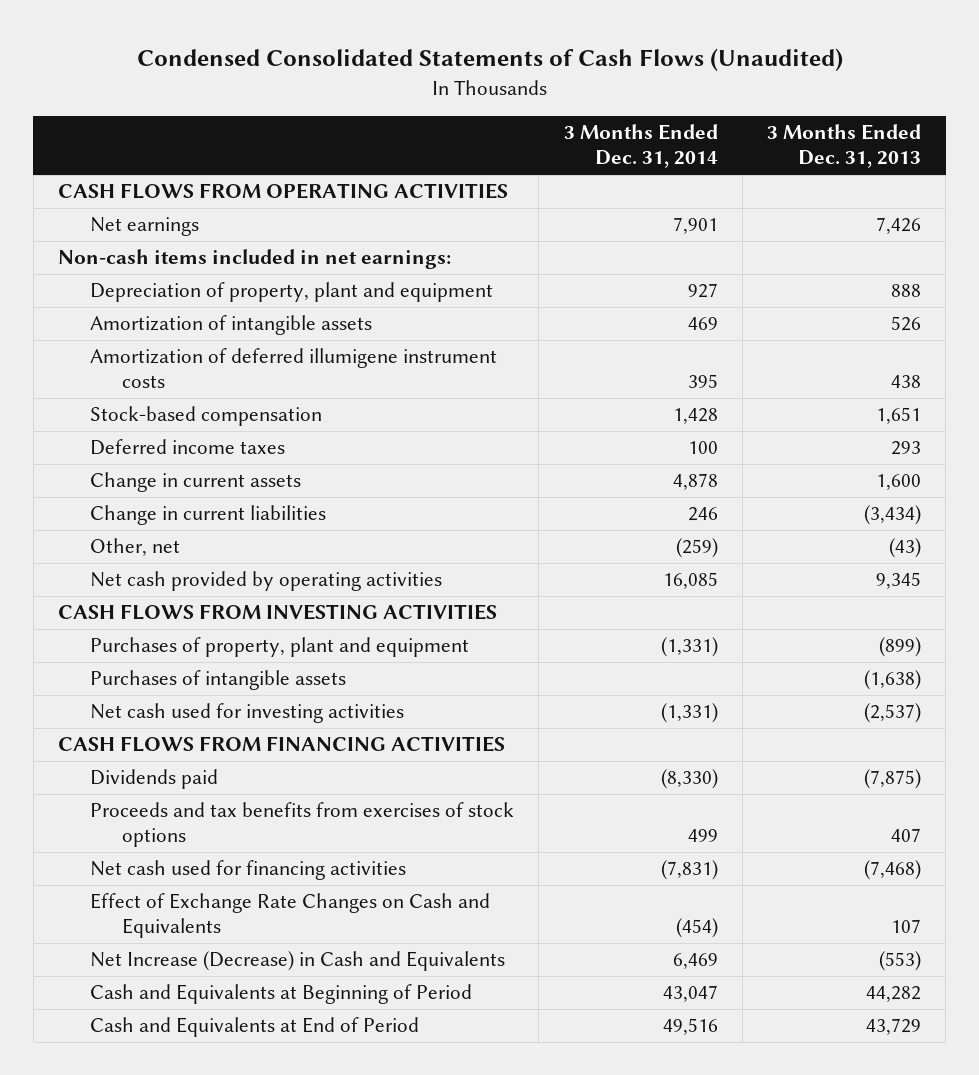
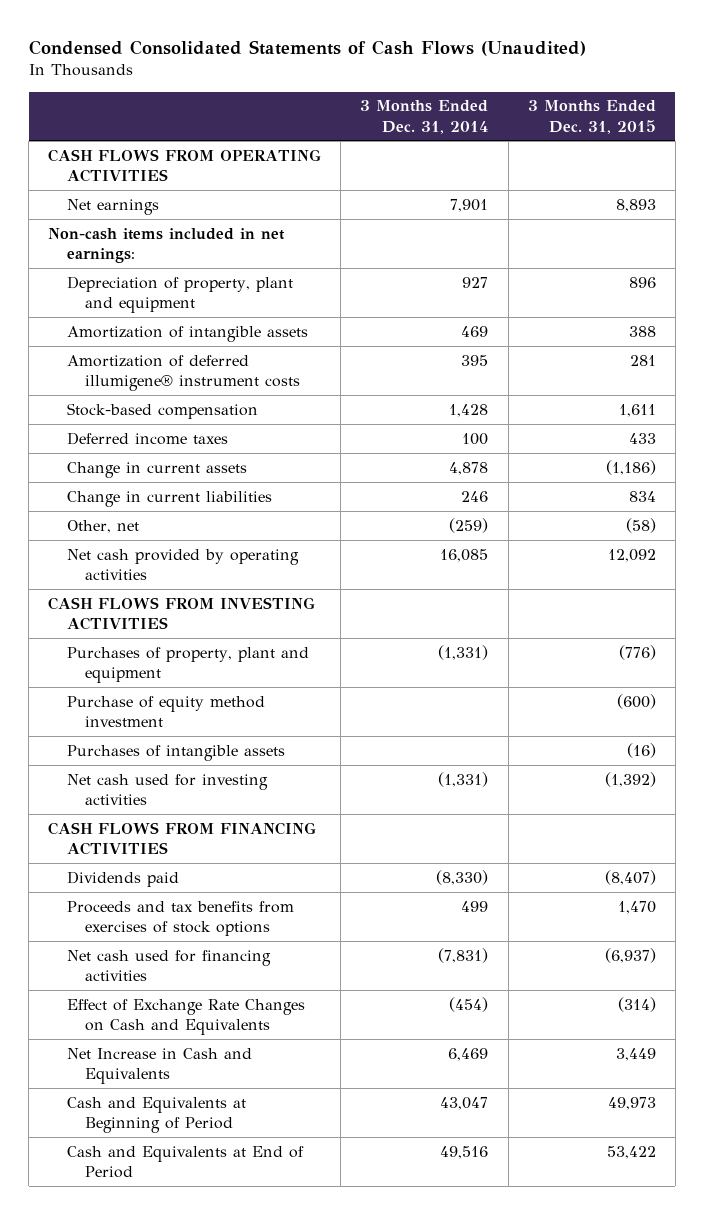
- | 3 Months Ended Dec. 31, 2014 | 3 Months Ended Dec. 31, 2013
+ | 3 Months Ended Dec. 31, 2014 | 3 Months Ended Dec. 31, 2015
- Amortization of deferred illumigene instrument costs | 395 | 438
+ Amortization of deferred illumigene® instrument costs | 395 | 281
+ Purchase of equity method investment | | (600)
- Net Increase (Decrease) in Cash and Equivalents | 6,469 | (553)
+ Net Increase in Cash and Equivalents | 6,469 | 3,449

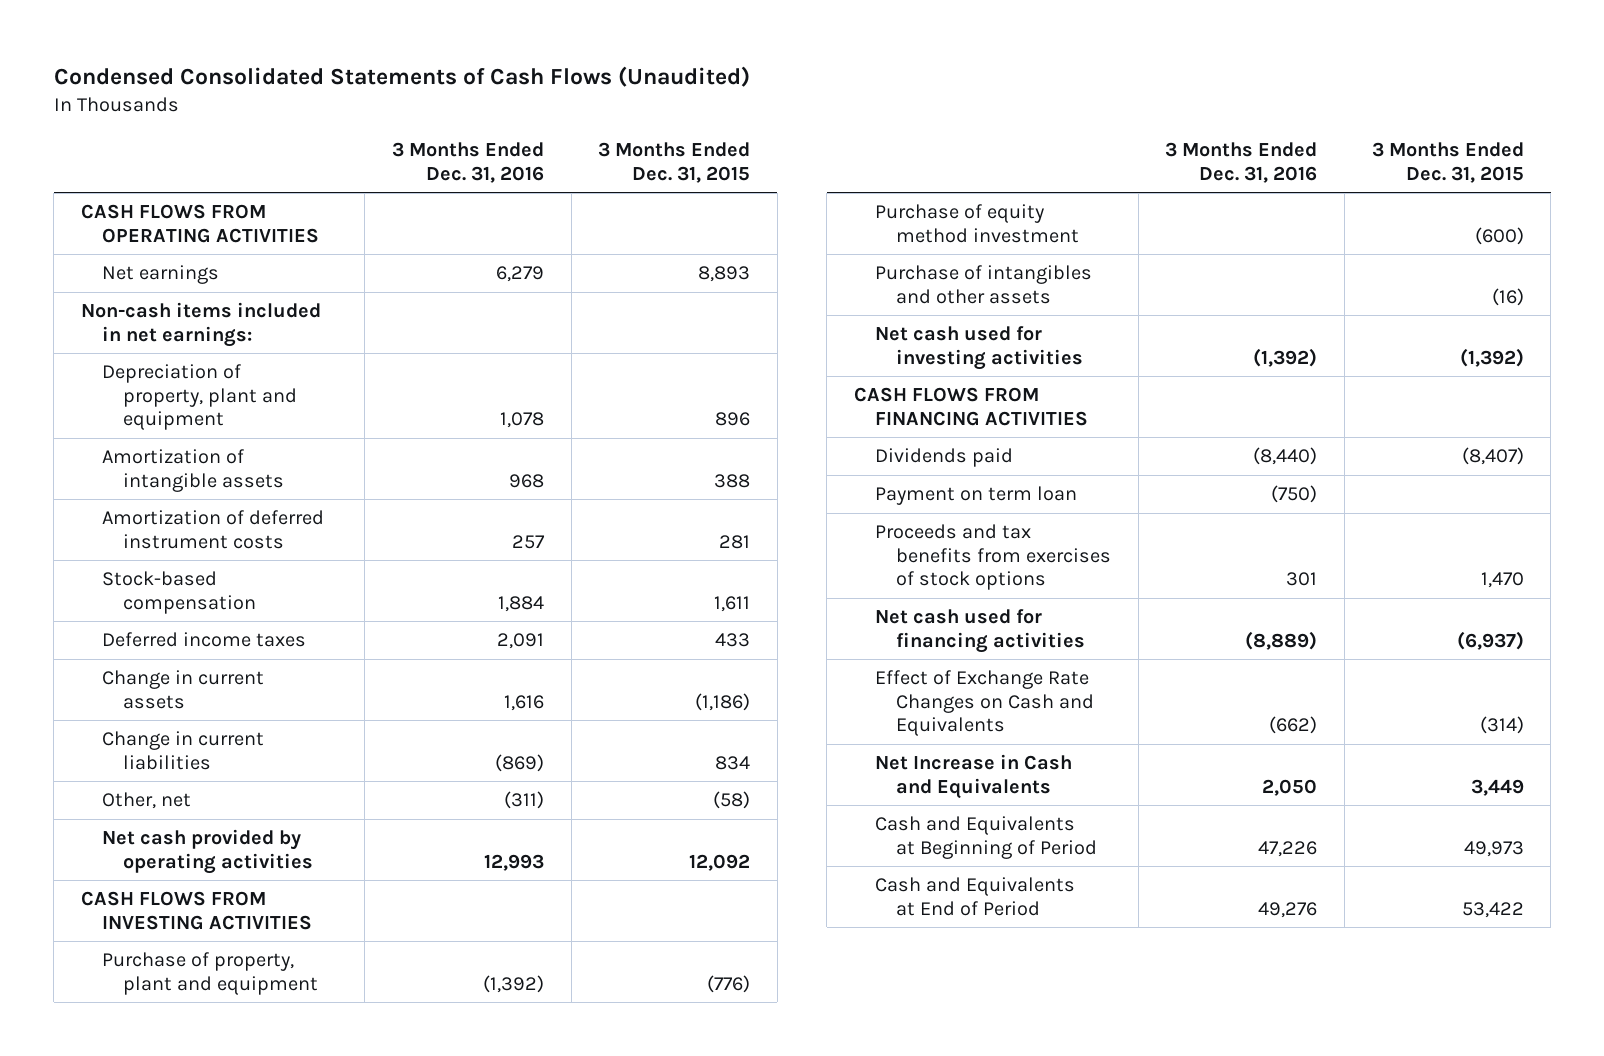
- | 3 Months Ended Dec. 31, 2014 | 3 Months Ended Dec. 31, 2015
+ | 3 Months Ended Dec. 31, 2016 | 3 Months Ended Dec. 31, 2015
- Amortization of deferred illumigene® instrument costs | 395 | 281
+ Amortization of deferred instrument costs | 257 | 281
- Purchases of property, plant and equipment | (1,331) | (776)
+ Purchase of property, plant and equipment | (1,392) | (776)
- Purchases of intangible assets | | (16)
+ Purchase of intangibles and other assets | | (16)
+ Payment on term loan | (750) |

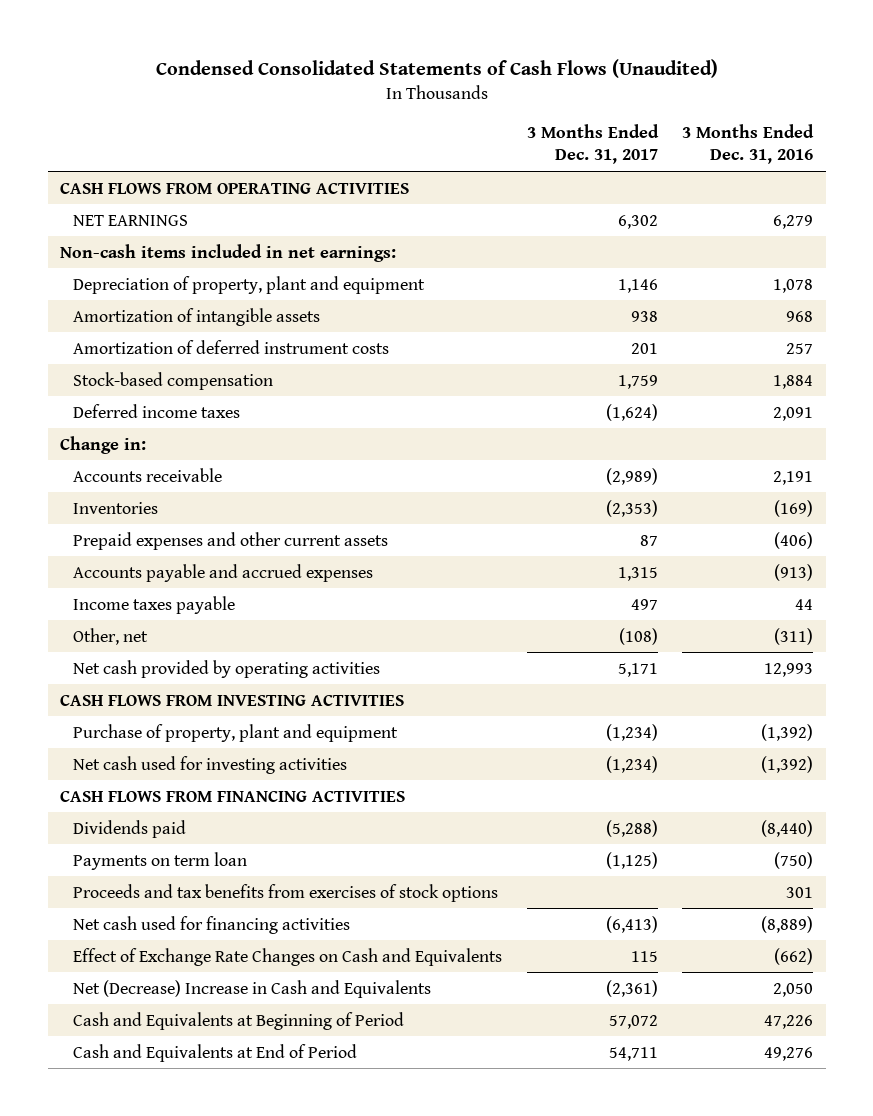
- | 3 Months Ended Dec. 31, 2016 | 3 Months Ended Dec. 31, 2015
+ | 3 Months Ended Dec. 31, 2017 | 3 Months Ended Dec. 31, 2016
- Net earnings | 6,279 | 8,893
+ NET EARNINGS | 6,302 | 6,279
- Change in current assets | 1,616 | (1,186)
- Change in current liabilities | (869) | 834
+ Change in:
+ Accounts receivable | (2,989) | 2,191
+ Inventories | (2,353) | (169)
+ Prepaid expenses and other current assets | 87 | (406)
+ Accounts payable and accrued expenses | 1,315 | (913)
+ Income taxes payable | 497 | 44
- Purchase of equity method investment | | (600)
- Purchase of intangibles and other assets | | (16)
- Payment on term loan | (750) |
+ Payments on term loan | (1,125) | (750)
- Net Increase in Cash and Equivalents | 2,050 | 3,449
+ Net (Decrease) Increase in Cash and Equivalents | (2,361) | 2,050

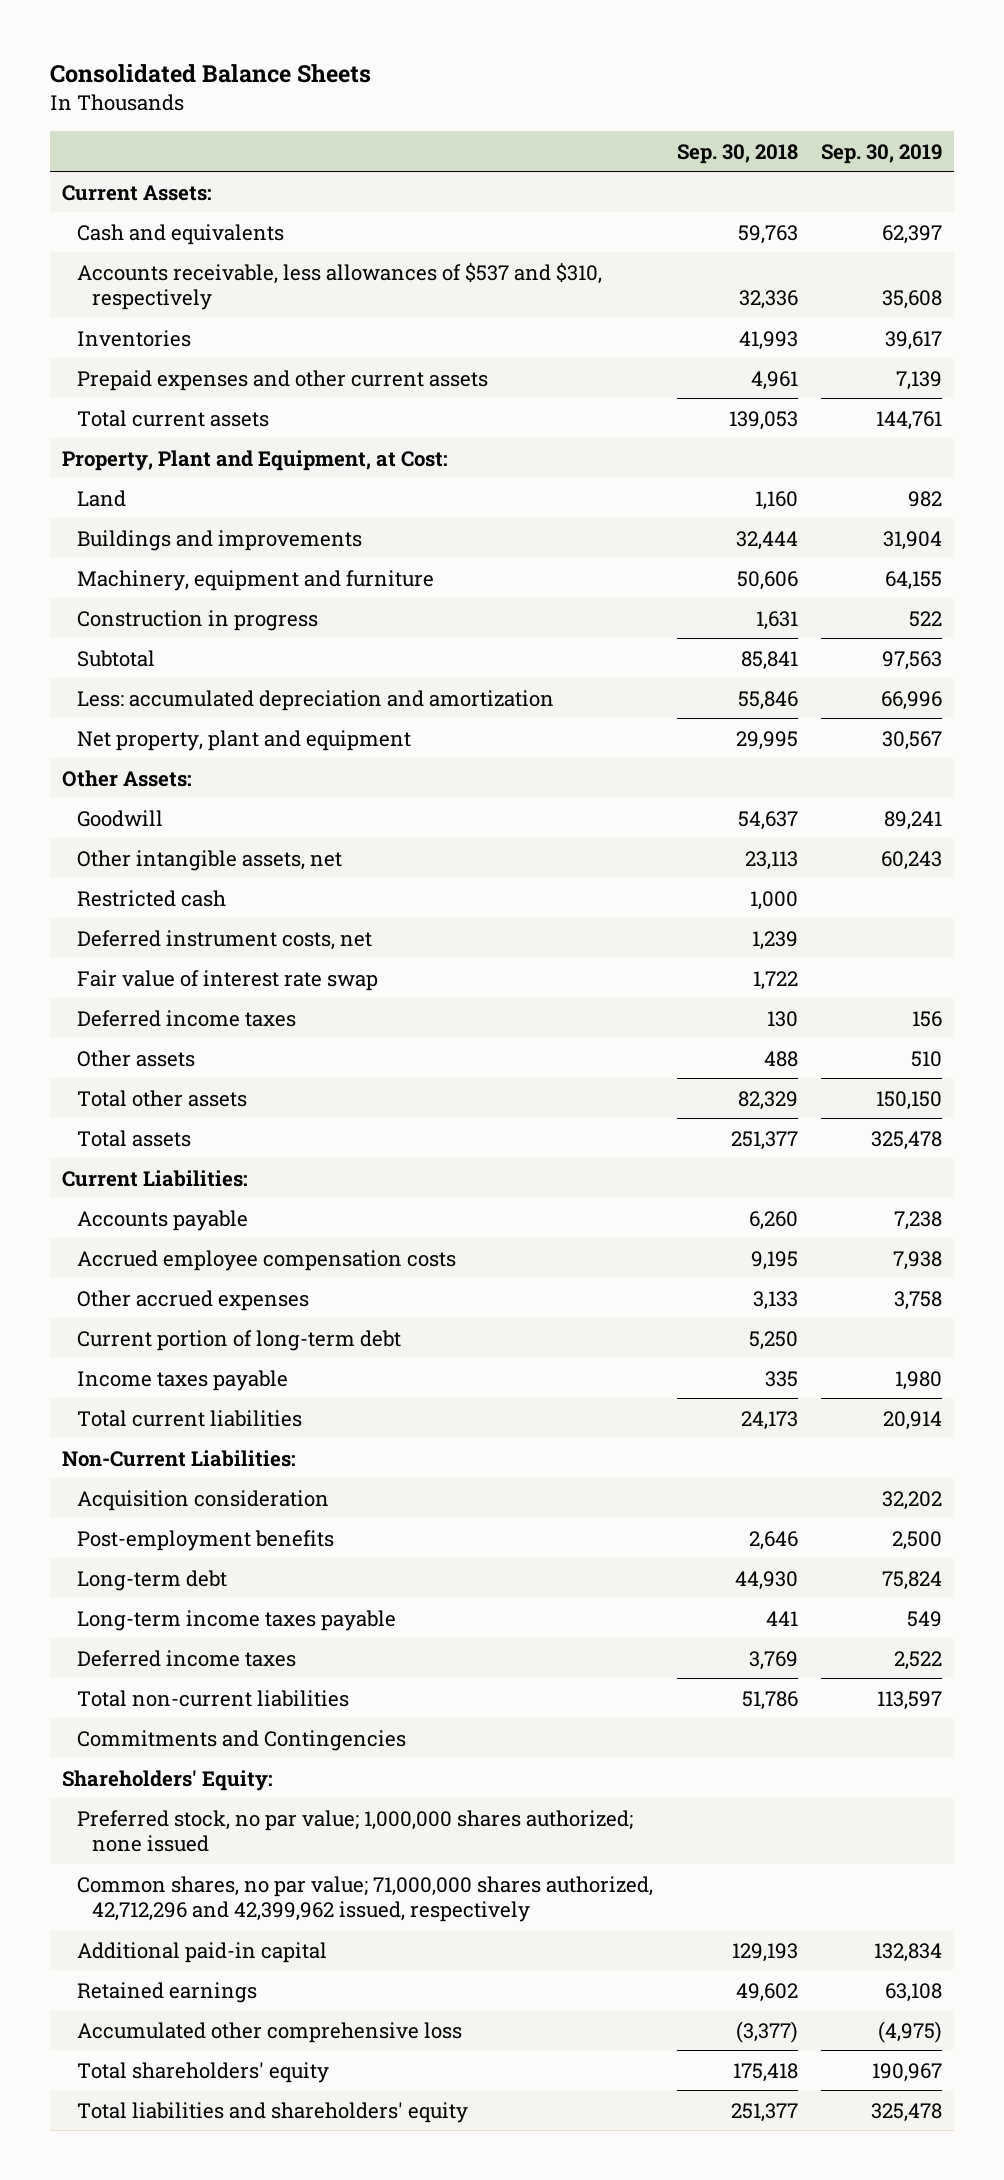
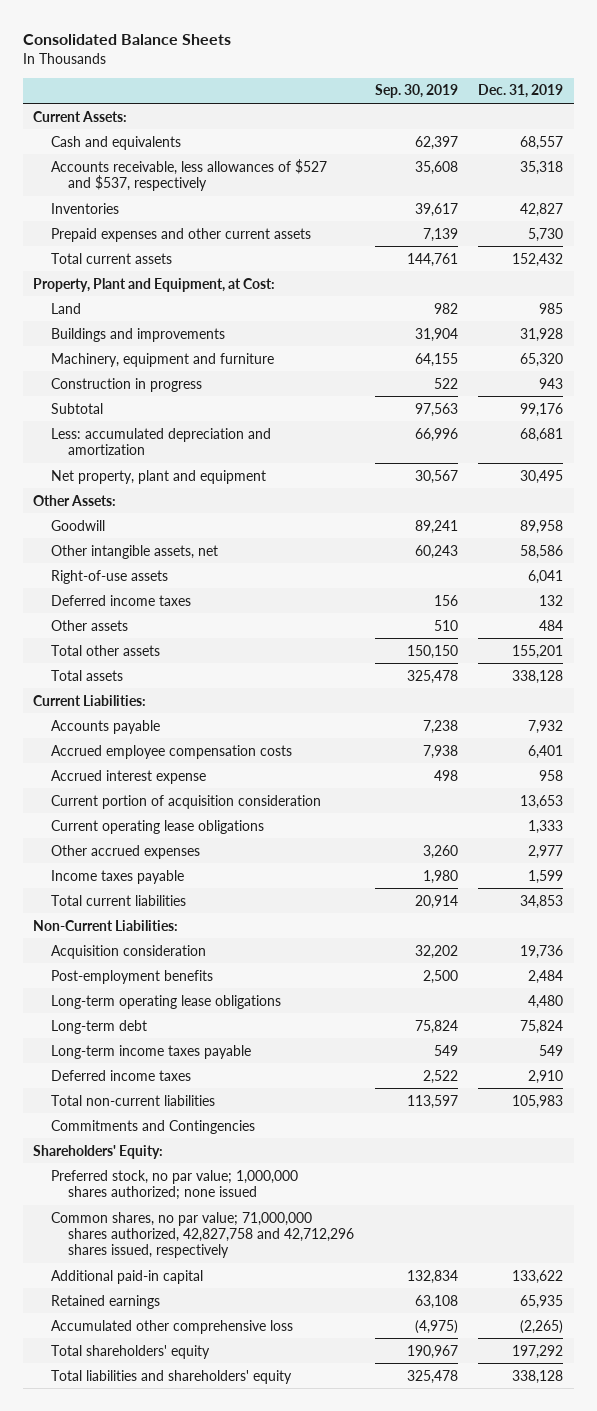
- | Sep. 30, 2018 | Sep. 30, 2019
+ | Sep. 30, 2019 | Dec. 31, 2019
- Accounts receivable, less allowances of $537 and $310, respectively | 32,336 | 35,608
+ Accounts receivable, less allowances of $527 and $537, respectively | 35,608 | 35,318
- Restricted cash | 1,000 |
- Deferred instrument costs, net | 1,239 |
- Fair value of interest rate swap | 1,722 |
+ Right-of-use assets | | 6,041
- Other accrued expenses | 3,133 | 3,758
- Current portion of long-term debt | 5,250 |
+ Accrued interest expense | 498 | 958
+ Current portion of acquisition consideration | | 13,653
+ Current operating lease obligations | | 1,333
+ Other accrued expenses | 3,260 | 2,977
+ Long-term operating lease obligations | | 4,480
- Common shares, no par value; 71,000,000 shares authorized, 42,712,296 and 42,399,962 issued, respectively
+ Common shares, no par value; 71,000,000 shares authorized, 42,827,758 and 42,712,296 shares issued, respectively

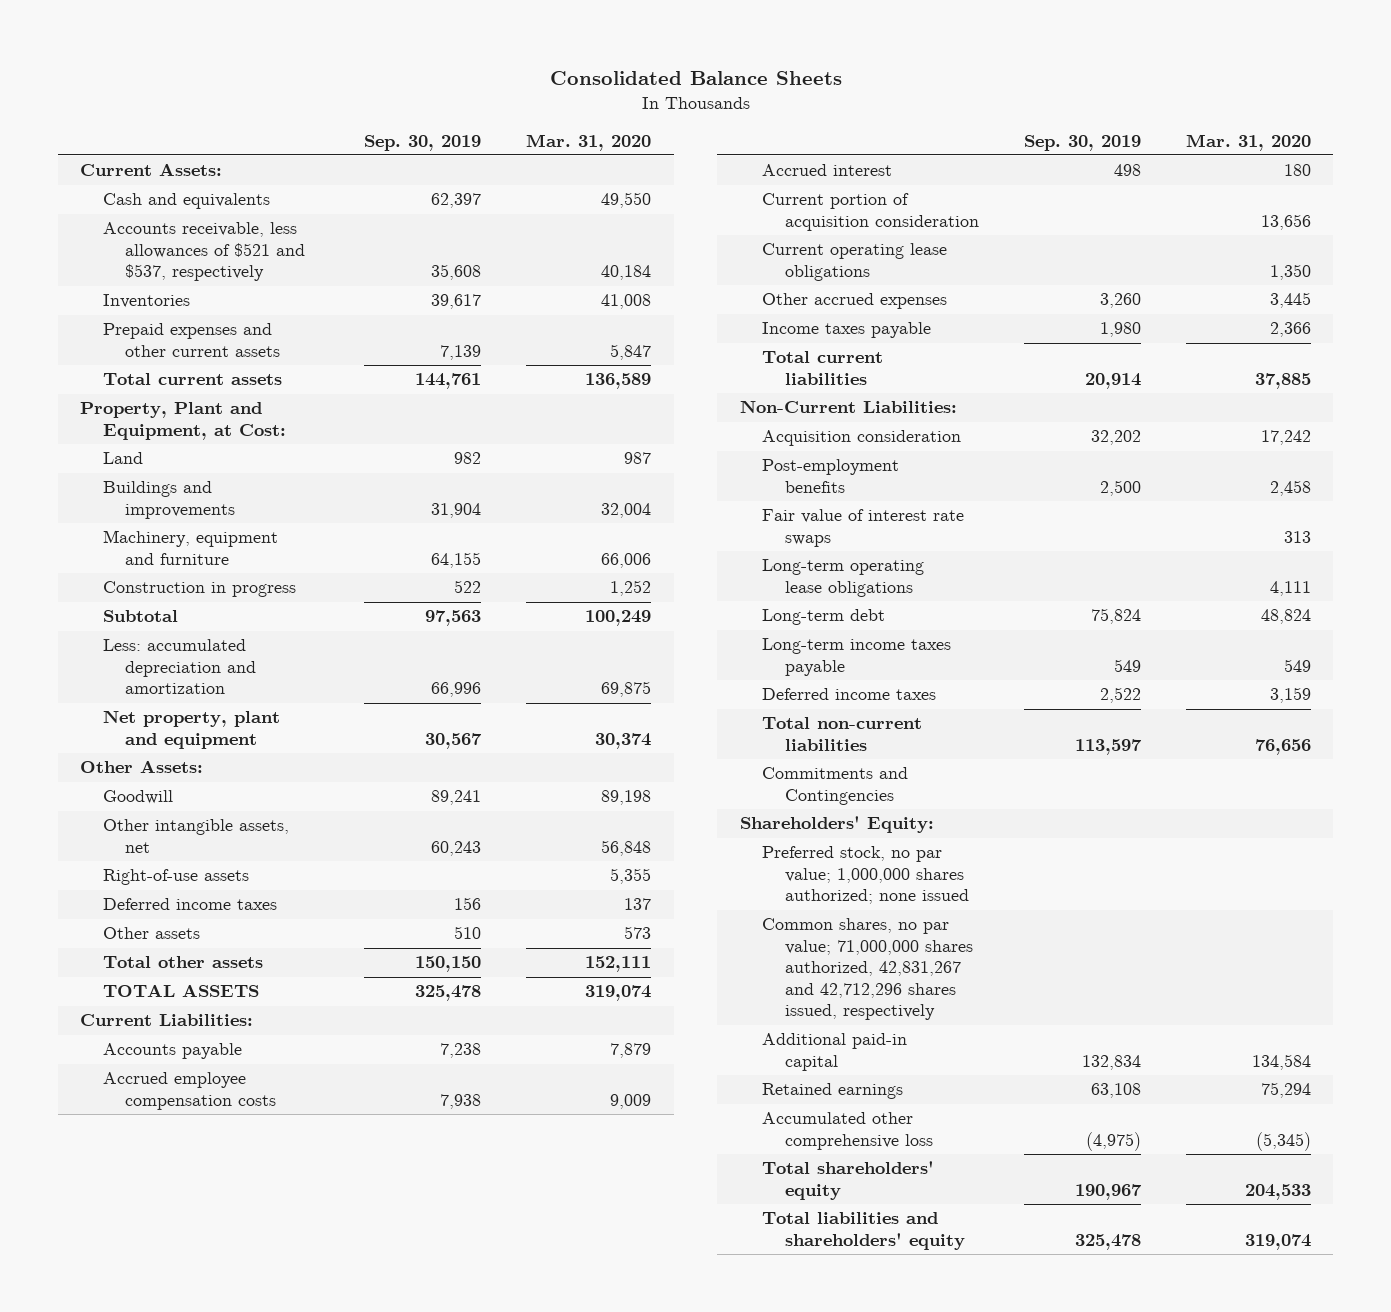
- | Sep. 30, 2019 | Dec. 31, 2019
+ | Sep. 30, 2019 | Mar. 31, 2020
- Accounts receivable, less allowances of $527 and $537, respectively | 35,608 | 35,318
+ Accounts receivable, less allowances of $521 and $537, respectively | 35,608 | 40,184
- Total assets | 325,478 | 338,128
+ TOTAL ASSETS | 325,478 | 319,074
- Accrued interest expense | 498 | 958
+ Accrued interest | 498 | 180
+ Fair value of interest rate swaps | | 313
- Common shares, no par value; 71,000,000 shares authorized, 42,827,758 and 42,712,296 shares issued, respectively
+ Common shares, no par value; 71,000,000 shares authorized, 42,831,267 and 42,712,296 shares issued, respectively

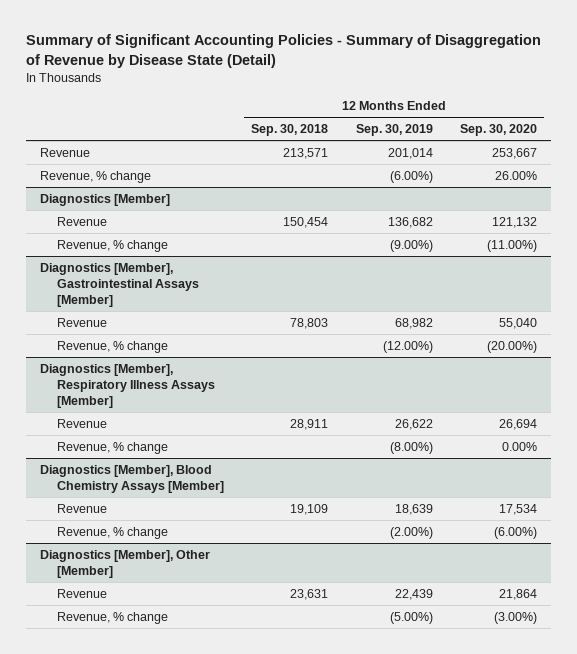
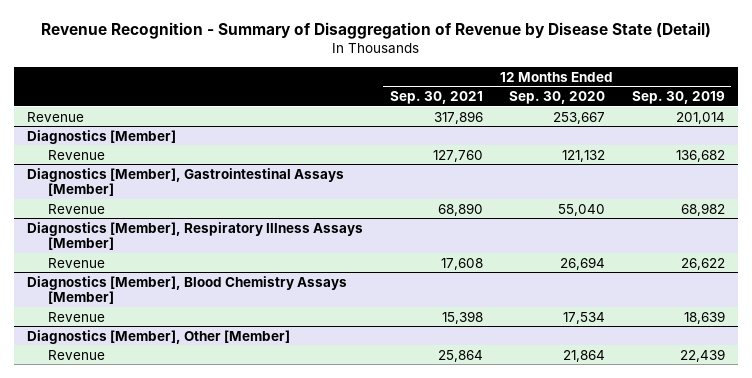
- Summary of Significant Accounting Policies - Summary of Disaggregation of Revenue by Disease State (Detail)
+ Revenue Recognition - Summary of Disaggregation of Revenue by Disease State (Detail)
- | 12 Months Ended Sep. 30, 2018 | 12 Months Ended Sep. 30, 2019 | 12 Months Ended Sep. 30, 2020
+ | 12 Months Ended Sep. 30, 2021 | 12 Months Ended Sep. 30, 2020 | 12 Months Ended Sep. 30, 2019
- Revenue, % change | | (6.00%) | 26.00%
@ Diagnostics [Member]
- Revenue, % change | | (9.00%) | (11.00%)
@ Diagnostics [Member], Gastrointestinal Assays [Member]
- Revenue, % change | | (12.00%) | (20.00%)
@ Diagnostics [Member], Respiratory Illness Assays [Member]
- Revenue, % change | | (8.00%) | 0.00%
@ Diagnostics [Member], Blood Chemistry Assays [Member]
- Revenue, % change | | (2.00%) | (6.00%)
@ Diagnostics [Member], Other [Member]
- Revenue, % change | | (5.00%) | (3.00%)

